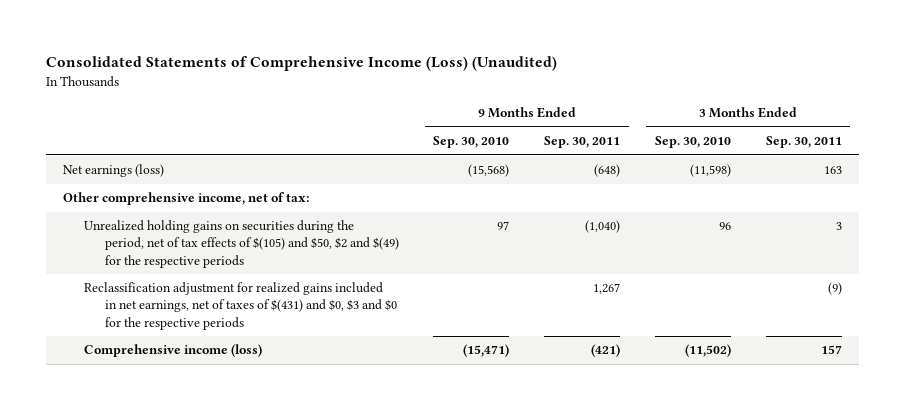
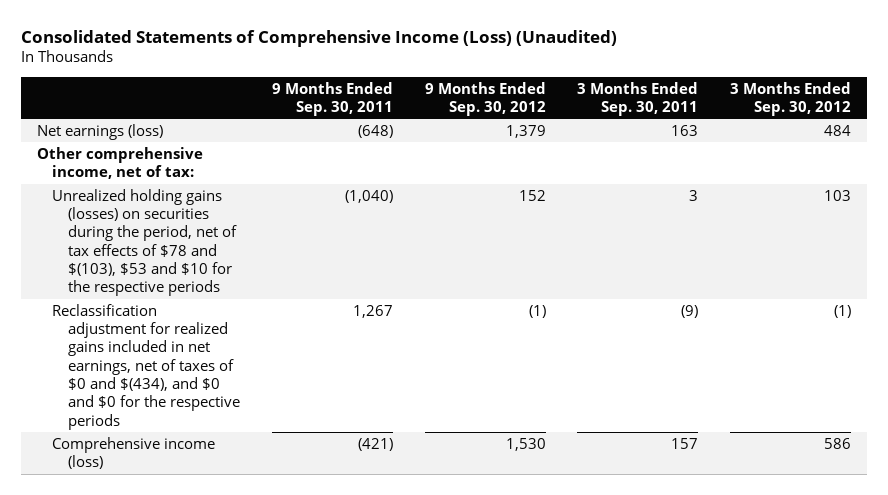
- | 9 Months Ended Sep. 30, 2010 | 9 Months Ended Sep. 30, 2011 | 3 Months Ended Sep. 30, 2010 | 3 Months Ended Sep. 30, 2011
+ | 9 Months Ended Sep. 30, 2011 | 9 Months Ended Sep. 30, 2012 | 3 Months Ended Sep. 30, 2011 | 3 Months Ended Sep. 30, 2012
- Unrealized holding gains on securities during the period, net of tax effects of $(105) and $50, $2 and $(49) for the respective periods | 97 | (1,040) | 96 | 3
- Reclassification adjustment for realized gains included in net earnings, net of taxes of $(431) and $0, $3 and $0 for the respective periods | | 1,267 | | (9)
+ Unrealized holding gains (losses) on securities during the period, net of tax effects of $78 and $(103), $53 and $10 for the respective periods | (1,040) | 152 | 3 | 103
+ Reclassification adjustment for realized gains included in net earnings, net of taxes of $0 and $(434), and $0 and $0 for the respective periods | 1,267 | (1) | (9) | (1)

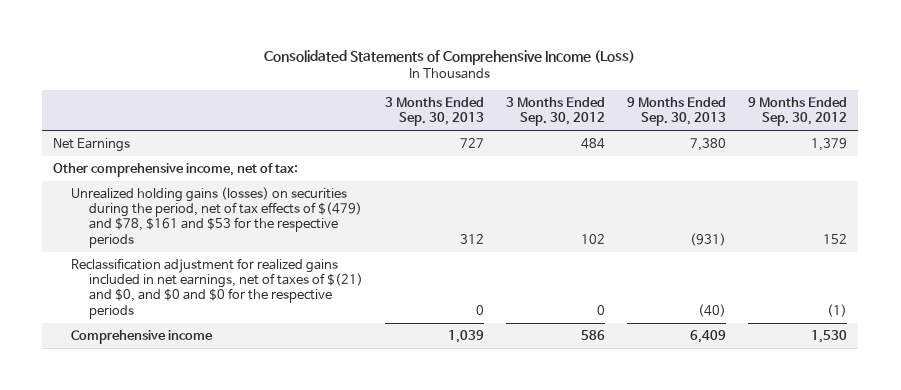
- Consolidated Statements of Comprehensive Income (Loss) (Unaudited)
+ Consolidated Statements of Comprehensive Income (Loss)
- | 9 Months Ended Sep. 30, 2011 | 9 Months Ended Sep. 30, 2012 | 3 Months Ended Sep. 30, 2011 | 3 Months Ended Sep. 30, 2012
+ | 3 Months Ended Sep. 30, 2013 | 3 Months Ended Sep. 30, 2012 | 9 Months Ended Sep. 30, 2013 | 9 Months Ended Sep. 30, 2012
- Net earnings (loss) | (648) | 1,379 | 163 | 484
+ Net Earnings | 727 | 484 | 7,380 | 1,379
- Unrealized holding gains (losses) on securities during the period, net of tax effects of $78 and $(103), $53 and $10 for the respective periods | (1,040) | 152 | 3 | 103
- Reclassification adjustment for realized gains included in net earnings, net of taxes of $0 and $(434), and $0 and $0 for the respective periods | 1,267 | (1) | (9) | (1)
- Comprehensive income (loss) | (421) | 1,530 | 157 | 586
+ Unrealized holding gains (losses) on securities during the period, net of tax effects of $(479) and $78, $161 and $53 for the respective periods | 312 | 102 | (931) | 152
+ Reclassification adjustment for realized gains included in net earnings, net of taxes of $(21) and $0, and $0 and $0 for the respective periods | 0 | 0 | (40) | (1)
+ Comprehensive income | 1,039 | 586 | 6,409 | 1,530

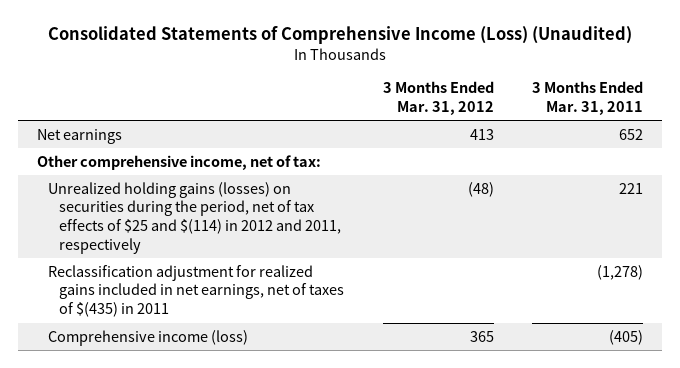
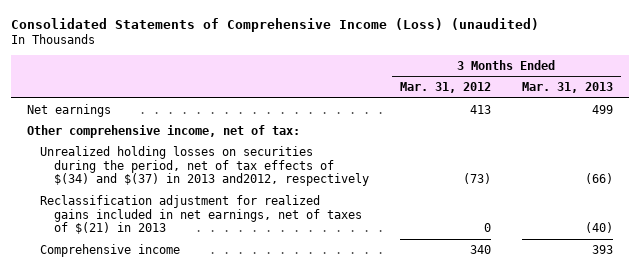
- Consolidated Statements of Comprehensive Income (Loss) (Unaudited)
+ Consolidated Statements of Comprehensive Income (Loss) (unaudited)
- | 3 Months Ended Mar. 31, 2012 | 3 Months Ended Mar. 31, 2011
+ | 3 Months Ended Mar. 31, 2012 | 3 Months Ended Mar. 31, 2013
- Unrealized holding gains (losses) on securities during the period, net of tax effects of $25 and $(114) in 2012 and 2011, respectively | (48) | 221
- Reclassification adjustment for realized gains included in net earnings, net of taxes of $(435) in 2011 | | (1,278)
- Comprehensive income (loss) | 365 | (405)
+ Unrealized holding losses on securities during the period, net of tax effects of $(34) and $(37) in 2013 and2012, respectively | (73) | (66)
+ Reclassification adjustment for realized gains included in net earnings, net of taxes of $(21) in 2013 | 0 | (40)
+ Comprehensive income | 340 | 393

